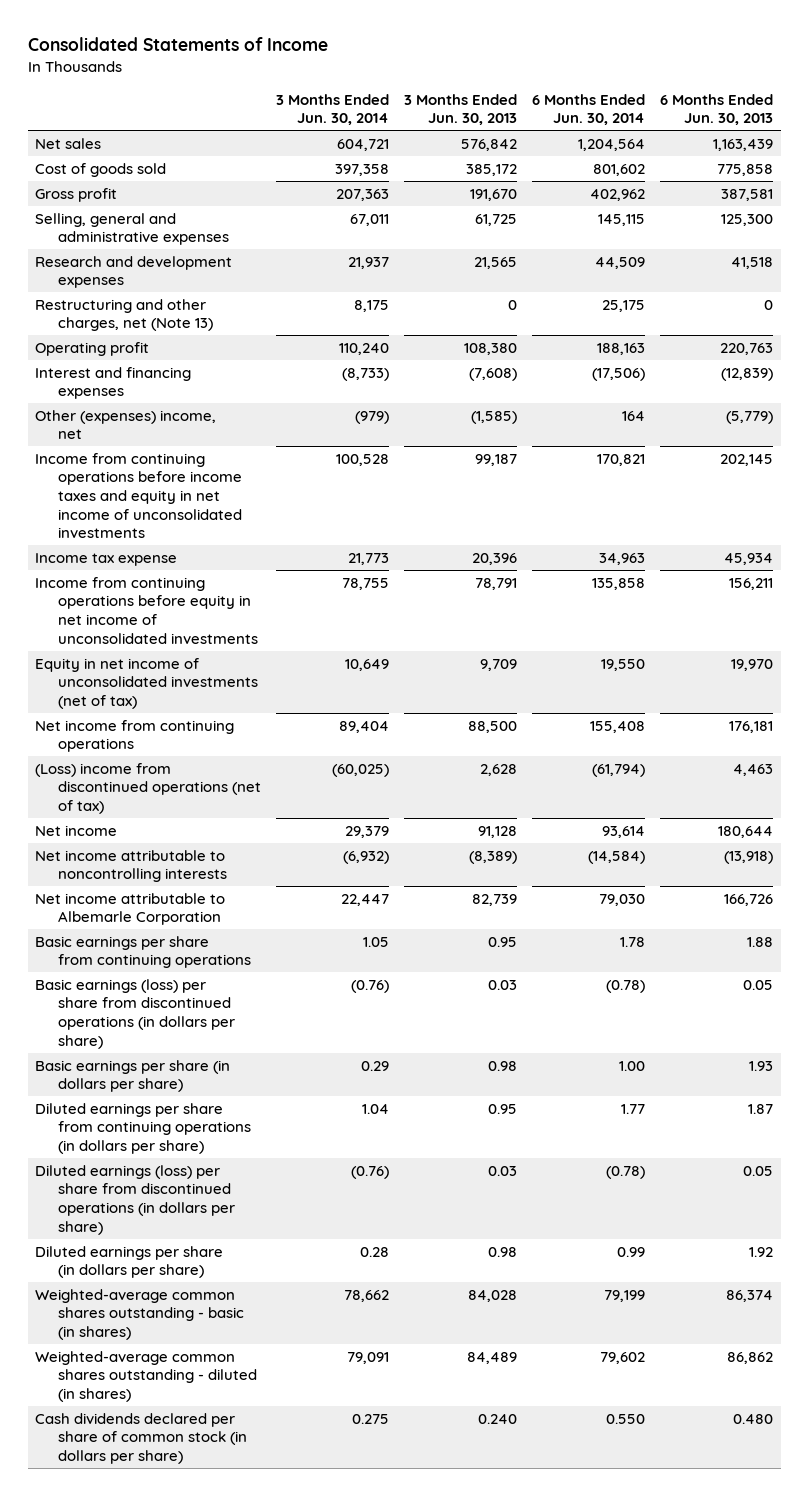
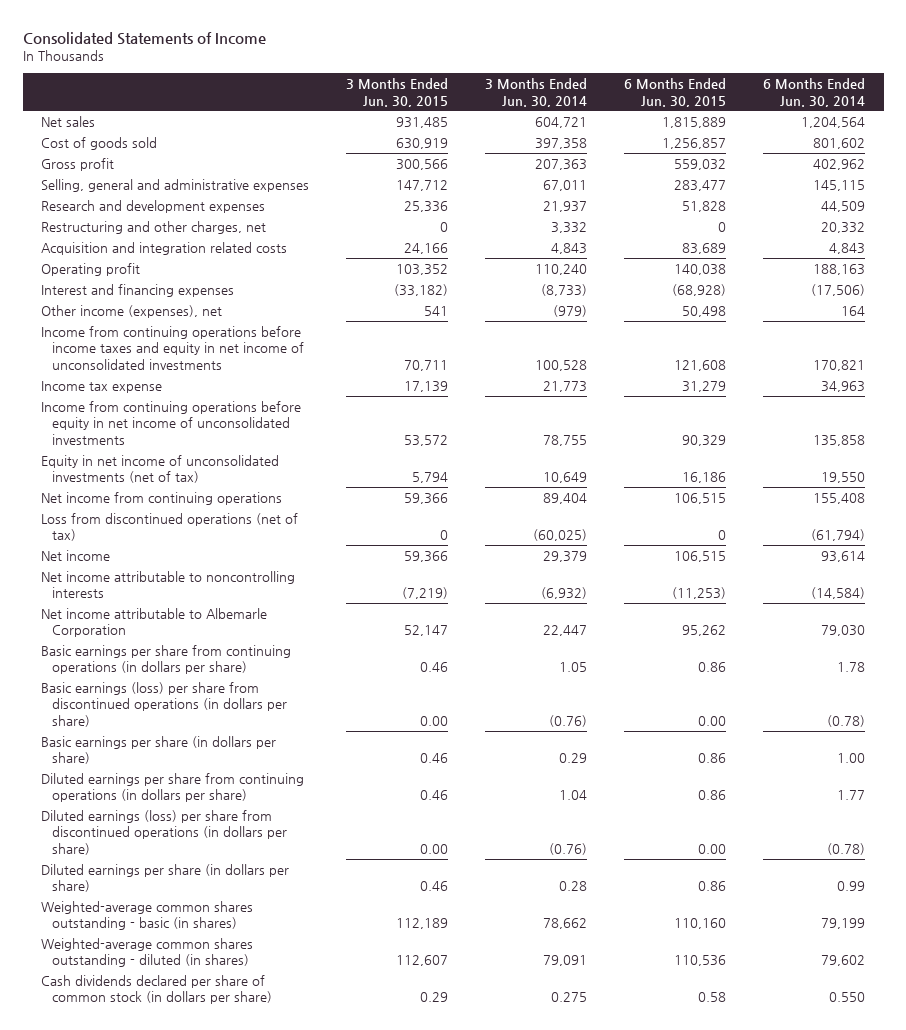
- | 3 Months Ended Jun. 30, 2014 | 3 Months Ended Jun. 30, 2013 | 6 Months Ended Jun. 30, 2014 | 6 Months Ended Jun. 30, 2013
+ | 3 Months Ended Jun. 30, 2015 | 3 Months Ended Jun. 30, 2014 | 6 Months Ended Jun. 30, 2015 | 6 Months Ended Jun. 30, 2014
- Restructuring and other charges, net (Note 13) | 8,175 | 0 | 25,175 | 0
+ Restructuring and other charges, net | 0 | 3,332 | 0 | 20,332
+ Acquisition and integration related costs | 24,166 | 4,843 | 83,689 | 4,843
- Other (expenses) income, net | (979) | (1,585) | 164 | (5,779)
+ Other income (expenses), net | 541 | (979) | 50,498 | 164
- (Loss) income from discontinued operations (net of tax) | (60,025) | 2,628 | (61,794) | 4,463
+ Loss from discontinued operations (net of tax) | 0 | (60,025) | 0 | (61,794)
- Basic earnings per share from continuing operations | 1.05 | 0.95 | 1.78 | 1.88
+ Basic earnings per share from continuing operations (in dollars per share) | 0.46 | 1.05 | 0.86 | 1.78

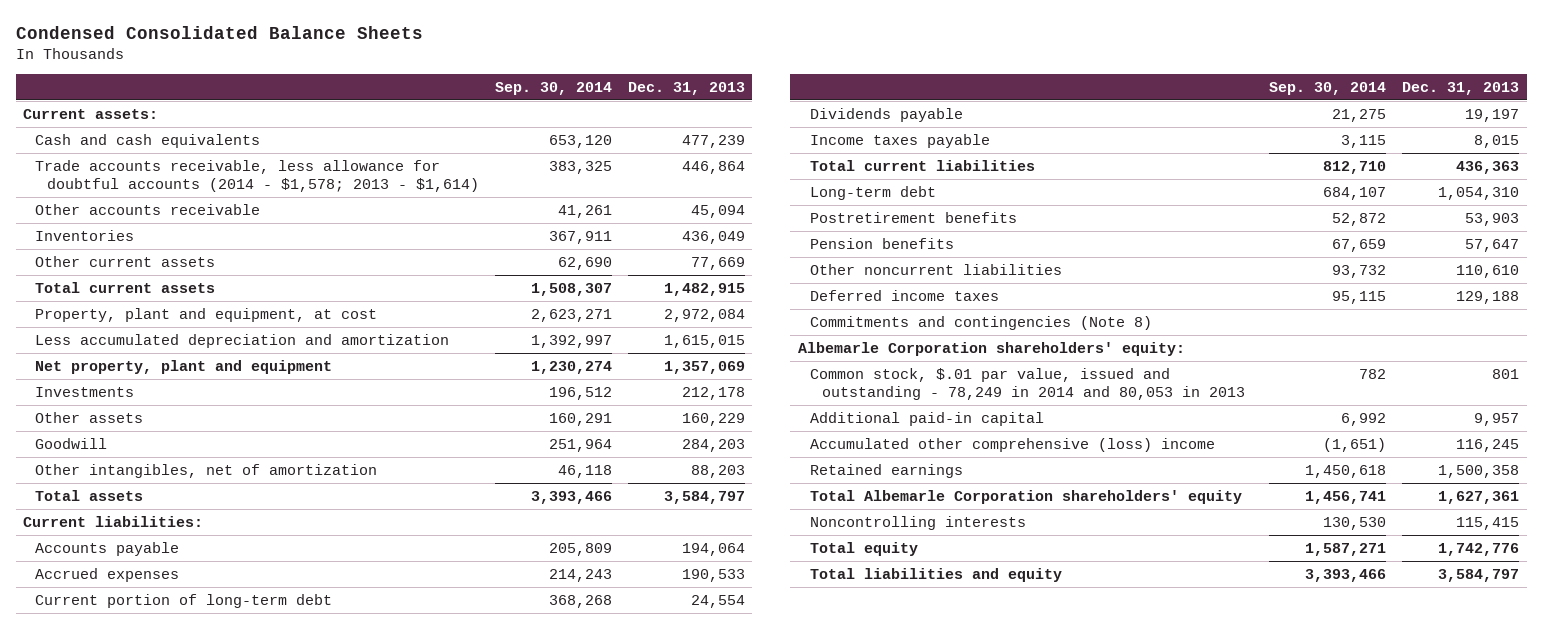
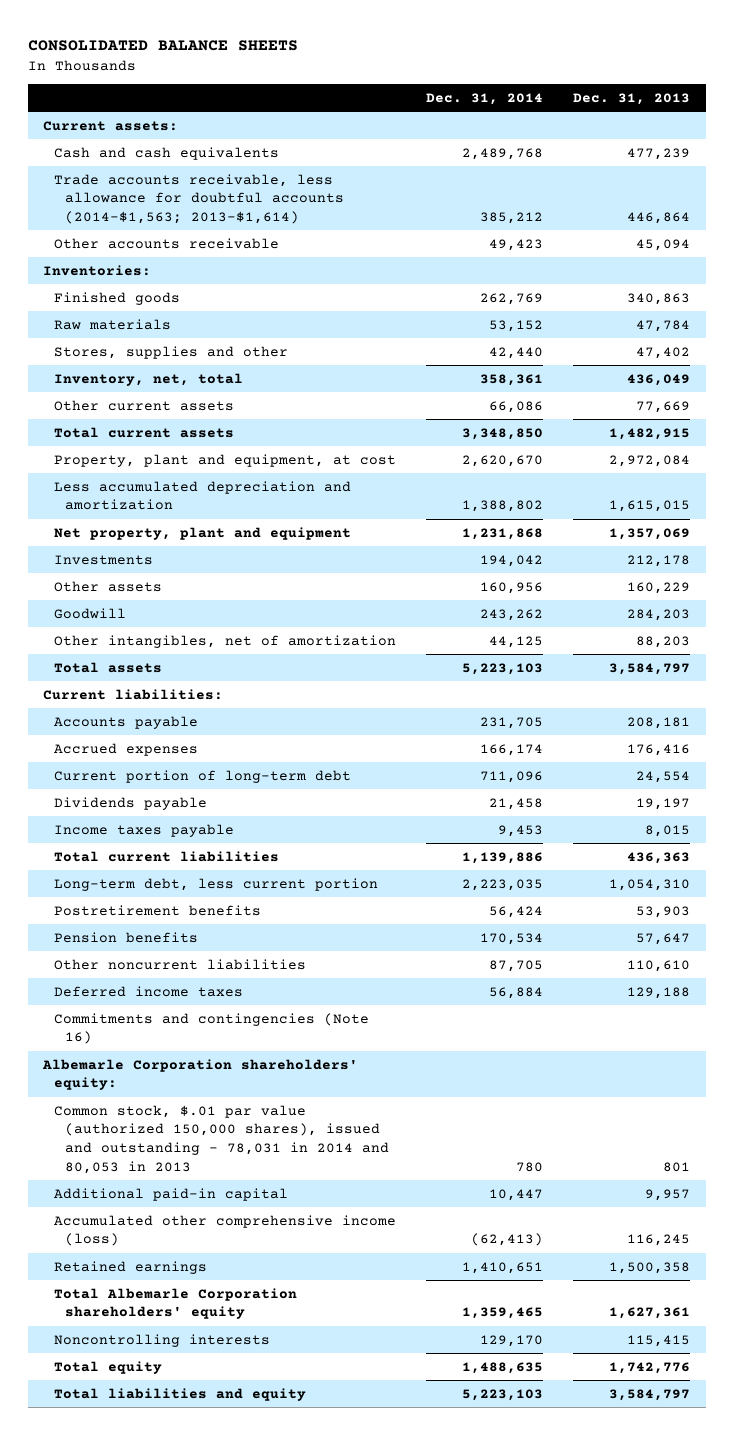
- Condensed Consolidated Balance Sheets
+ CONSOLIDATED BALANCE SHEETS
- | Sep. 30, 2014 | Dec. 31, 2013
+ | Dec. 31, 2014 | Dec. 31, 2013
- Trade accounts receivable, less allowance for doubtful accounts (2014 - $1,578; 2013 - $1,614) | 383,325 | 446,864
+ Trade accounts receivable, less allowance for doubtful accounts (2014-$1,563; 2013-$1,614) | 385,212 | 446,864
- Inventories | 367,911 | 436,049
+ Inventories:
+ Finished goods | 262,769 | 340,863
+ Raw materials | 53,152 | 47,784
+ Stores, supplies and other | 42,440 | 47,402
+ Inventory, net, total | 358,361 | 436,049
- Accounts payable | 205,809 | 194,064
- Accrued expenses | 214,243 | 190,533
+ Accounts payable | 231,705 | 208,181
+ Accrued expenses | 166,174 | 176,416
- Long-term debt | 684,107 | 1,054,310
+ Long-term debt, less current portion | 2,223,035 | 1,054,310
- Commitments and contingencies (Note 8)
+ Commitments and contingencies (Note 16)
- Common stock, $.01 par value, issued and outstanding - 78,249 in 2014 and 80,053 in 2013 | 782 | 801
+ Common stock, $.01 par value (authorized 150,000 shares), issued and outstanding - 78,031 in 2014 and 80,053 in 2013 | 780 | 801
- Accumulated other comprehensive (loss) income | (1,651) | 116,245
+ Accumulated other comprehensive income (loss) | (62,413) | 116,245

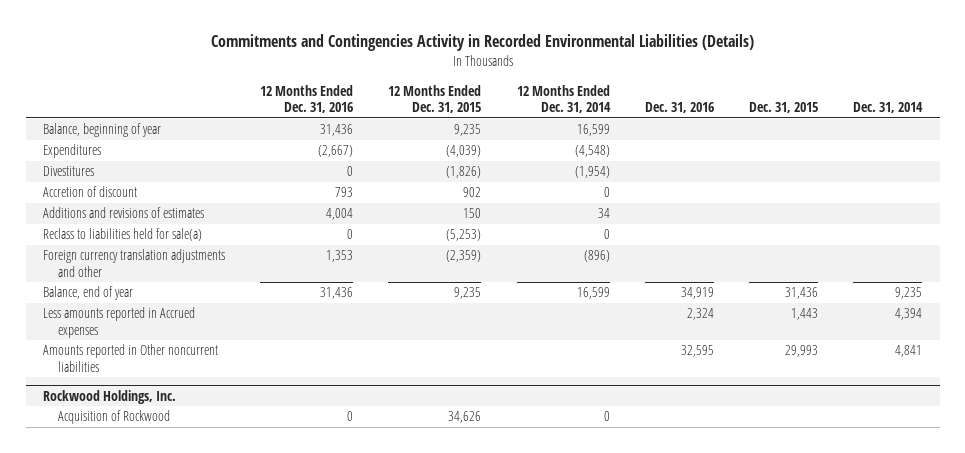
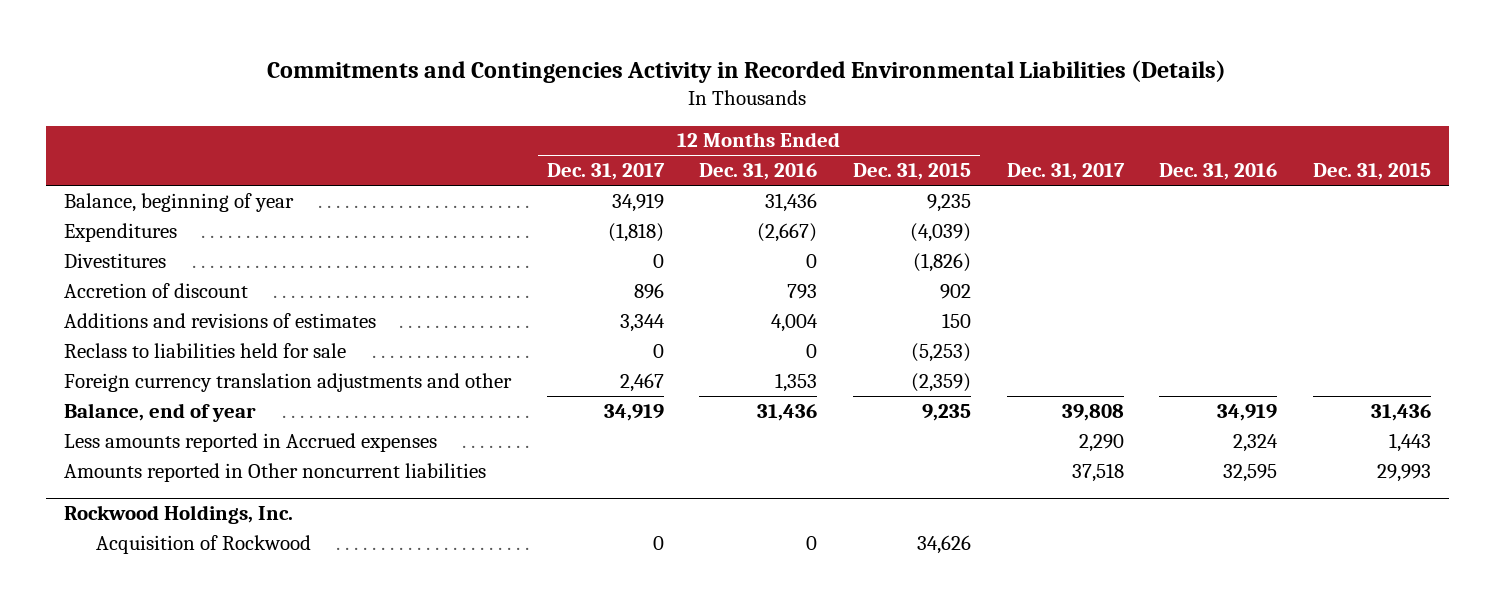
- | 12 Months Ended Dec. 31, 2016 | 12 Months Ended Dec. 31, 2015 | 12 Months Ended Dec. 31, 2014 | Dec. 31, 2016 | Dec. 31, 2015 | Dec. 31, 2014
+ | 12 Months Ended Dec. 31, 2017 | 12 Months Ended Dec. 31, 2016 | 12 Months Ended Dec. 31, 2015 | Dec. 31, 2017 | Dec. 31, 2016 | Dec. 31, 2015
- Reclass to liabilities held for sale(a) | 0 | (5,253) | 0 | | |
+ Reclass to liabilities held for sale | 0 | 0 | (5,253) | | |

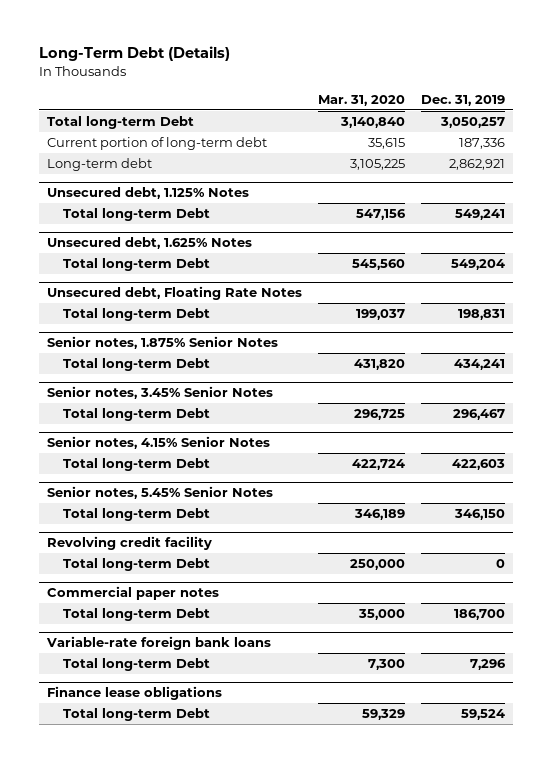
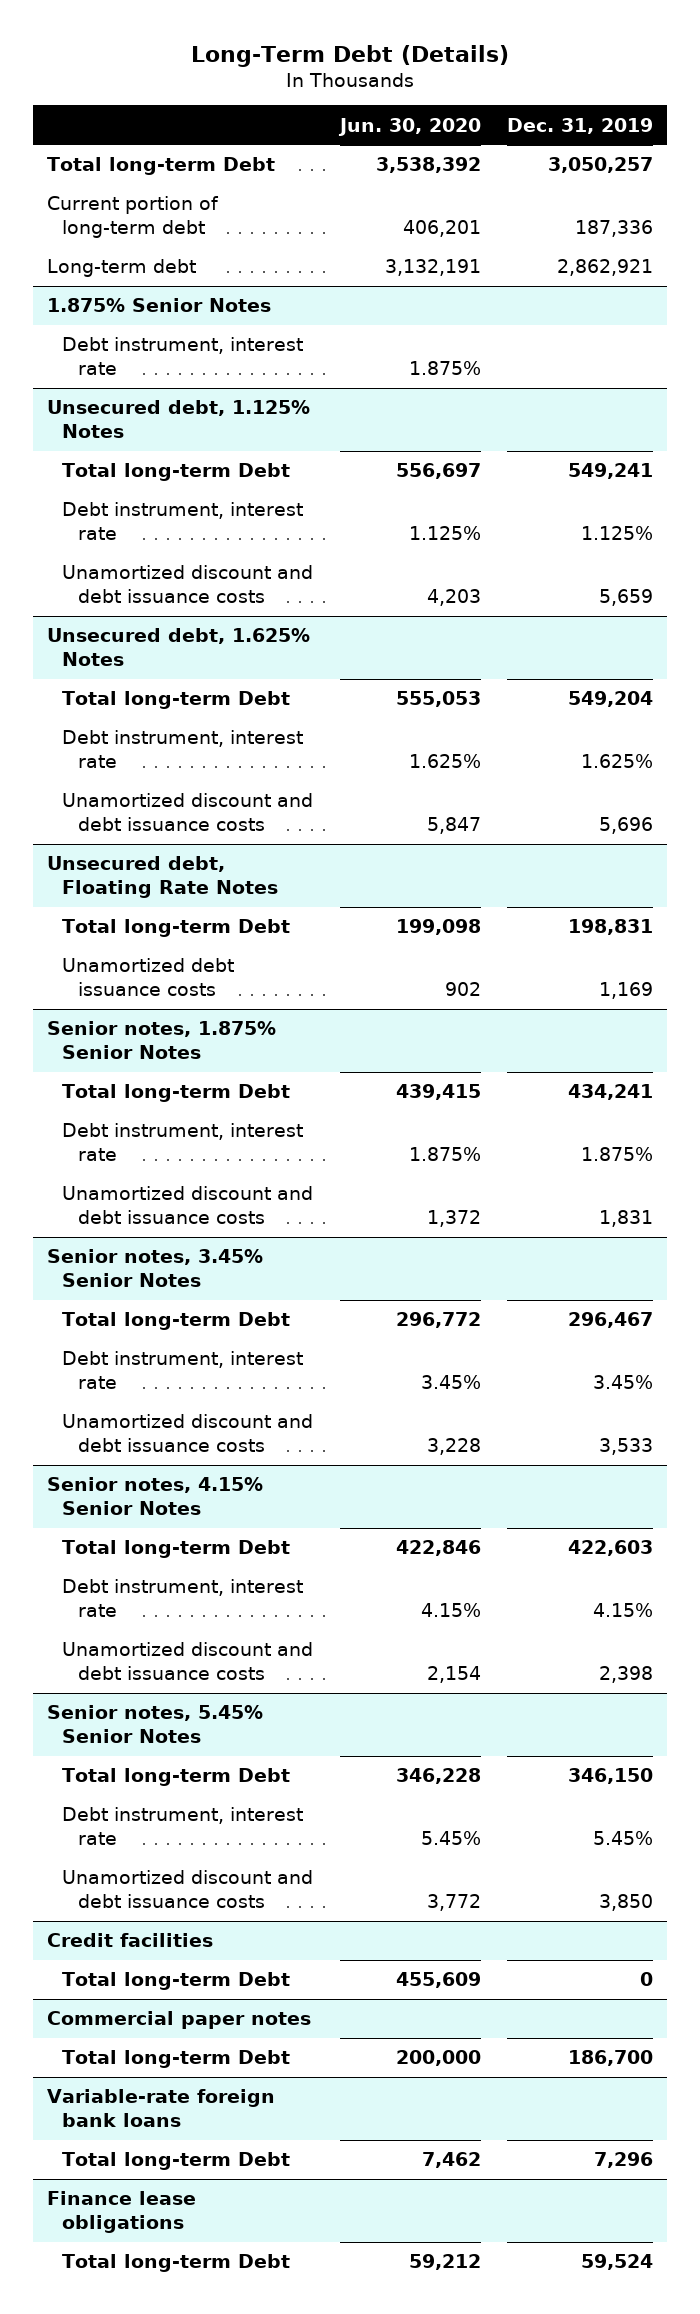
- | Mar. 31, 2020 | Dec. 31, 2019
+ | Jun. 30, 2020 | Dec. 31, 2019
+ 1.875% Senior Notes
+ Debt instrument, interest rate | 1.875% |
@ Unsecured debt, 1.125% Notes
+ Debt instrument, interest rate | 1.125% | 1.125%
+ Unamortized discount and debt issuance costs | 4,203 | 5,659
@ Unsecured debt, 1.625% Notes
+ Debt instrument, interest rate | 1.625% | 1.625%
+ Unamortized discount and debt issuance costs | 5,847 | 5,696
@ Unsecured debt, Floating Rate Notes
+ Unamortized debt issuance costs | 902 | 1,169
@ Senior notes, 1.875% Senior Notes
+ Debt instrument, interest rate | 1.875% | 1.875%
+ Unamortized discount and debt issuance costs | 1,372 | 1,831
@ Senior notes, 3.45% Senior Notes
+ Debt instrument, interest rate | 3.45% | 3.45%
+ Unamortized discount and debt issuance costs | 3,228 | 3,533
@ Senior notes, 4.15% Senior Notes
+ Debt instrument, interest rate | 4.15% | 4.15%
+ Unamortized discount and debt issuance costs | 2,154 | 2,398
- Revolving credit facility
@ Senior notes, 5.45% Senior Notes
+ Debt instrument, interest rate | 5.45% | 5.45%
+ Unamortized discount and debt issuance costs | 3,772 | 3,850
+ Credit facilities

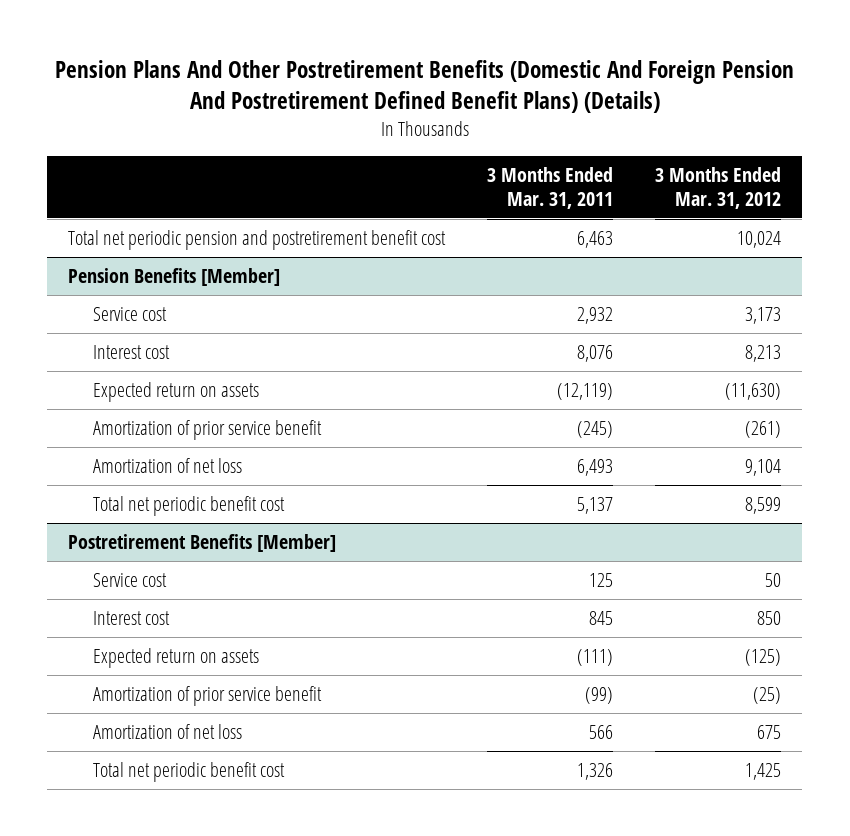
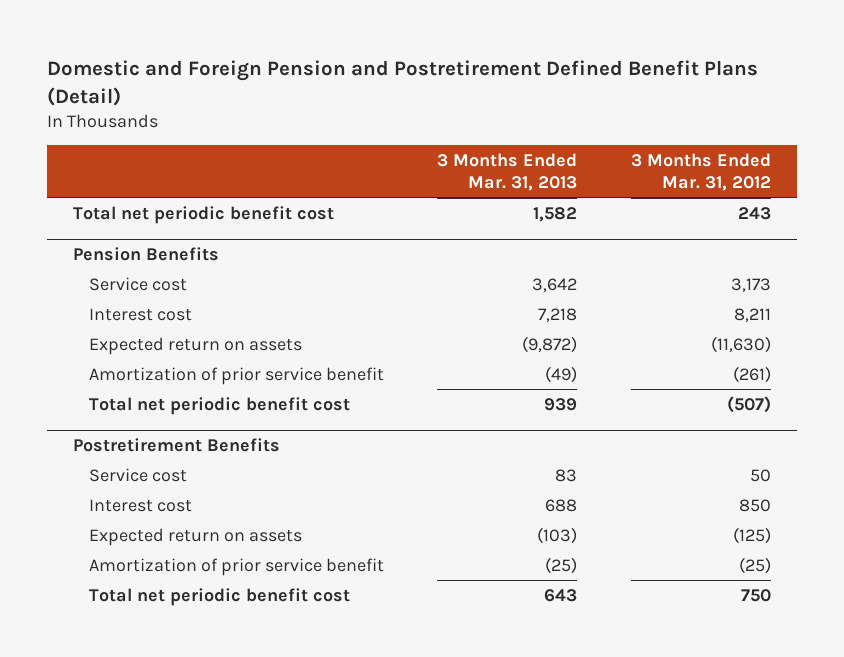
- Pension Plans And Other Postretirement Benefits (Domestic And Foreign Pension And Postretirement Defined Benefit Plans) (Details)
+ Domestic and Foreign Pension and Postretirement Defined Benefit Plans (Detail)
- | 3 Months Ended Mar. 31, 2011 | 3 Months Ended Mar. 31, 2012
+ | 3 Months Ended Mar. 31, 2013 | 3 Months Ended Mar. 31, 2012
- Total net periodic pension and postretirement benefit cost | 6,463 | 10,024
- Pension Benefits [Member]
+ Total net periodic benefit cost | 1,582 | 243
+ Pension Benefits
- Interest cost | 8,076 | 8,213
+ Interest cost | 7,218 | 8,211
- Amortization of net loss | 6,493 | 9,104
- Total net periodic benefit cost | 5,137 | 8,599
- Postretirement Benefits [Member]
+ Total net periodic benefit cost | 939 | (507)
+ Postretirement Benefits
- Amortization of net loss | 566 | 675
- Total net periodic benefit cost | 1,326 | 1,425
+ Total net periodic benefit cost | 643 | 750

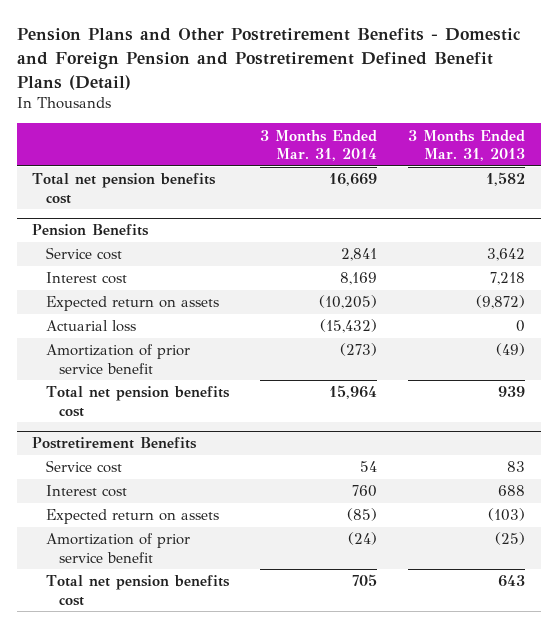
- Domestic and Foreign Pension and Postretirement Defined Benefit Plans (Detail)
+ Pension Plans and Other Postretirement Benefits - Domestic and Foreign Pension and Postretirement Defined Benefit Plans (Detail)
- | 3 Months Ended Mar. 31, 2013 | 3 Months Ended Mar. 31, 2012
+ | 3 Months Ended Mar. 31, 2014 | 3 Months Ended Mar. 31, 2013
- Total net periodic benefit cost | 1,582 | 243
+ Total net pension benefits cost | 16,669 | 1,582
@ Pension Benefits
+ Actuarial loss | (15,432) | 0
- Total net periodic benefit cost | 939 | (507)
+ Total net pension benefits cost | 15,964 | 939
@ Postretirement Benefits
- Total net periodic benefit cost | 643 | 750
+ Total net pension benefits cost | 705 | 643

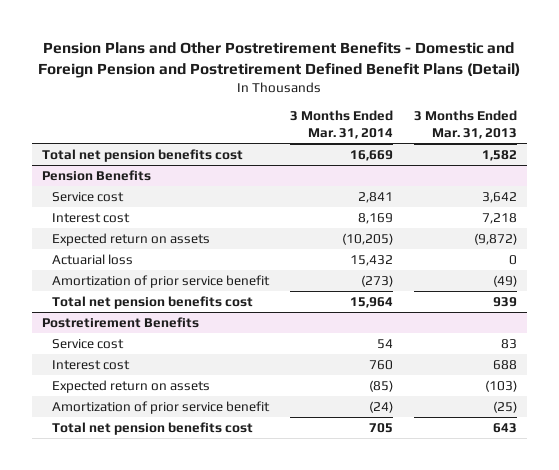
@ Pension Benefits
- Actuarial loss | (15,432) | 0
+ Actuarial loss | 15,432 | 0

